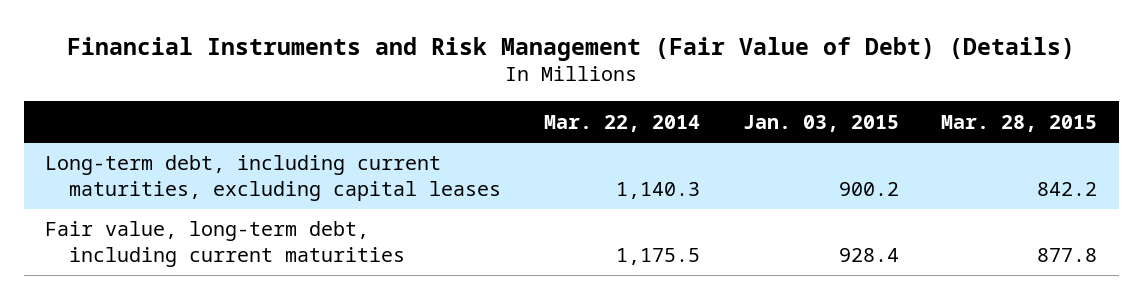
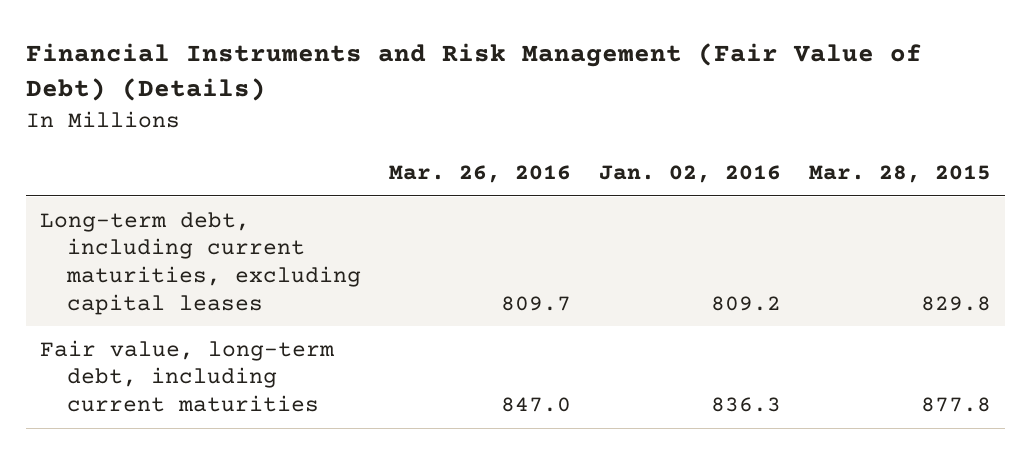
- | Mar. 22, 2014 | Jan. 03, 2015 | Mar. 28, 2015
+ | Mar. 26, 2016 | Jan. 02, 2016 | Mar. 28, 2015
- Long-term debt, including current maturities, excluding capital leases | 1,140.3 | 900.2 | 842.2
+ Long-term debt, including current maturities, excluding capital leases | 809.7 | 809.2 | 829.8

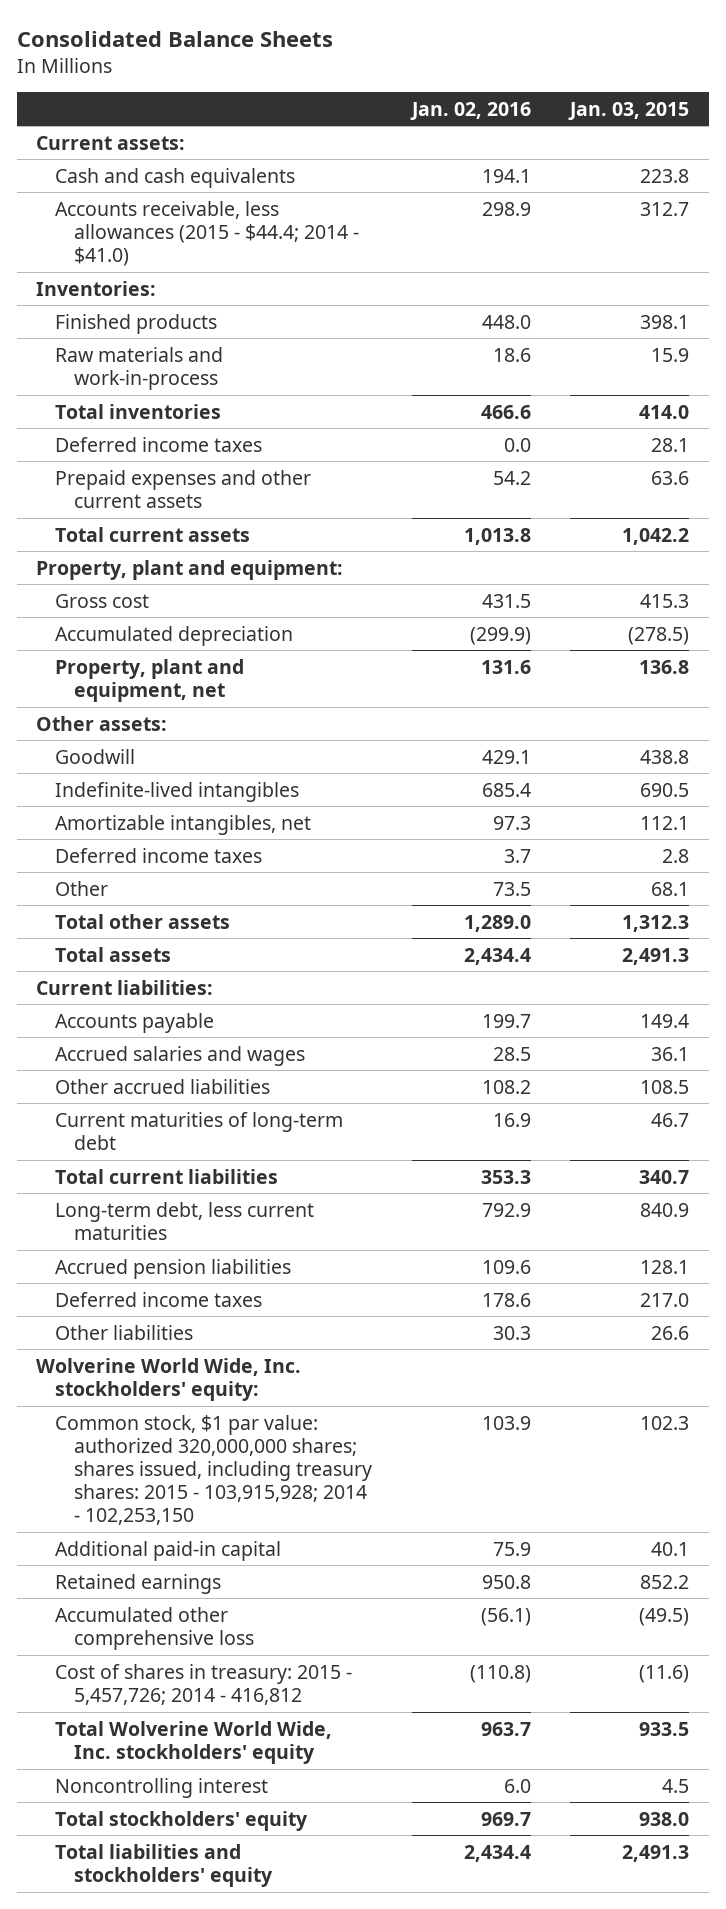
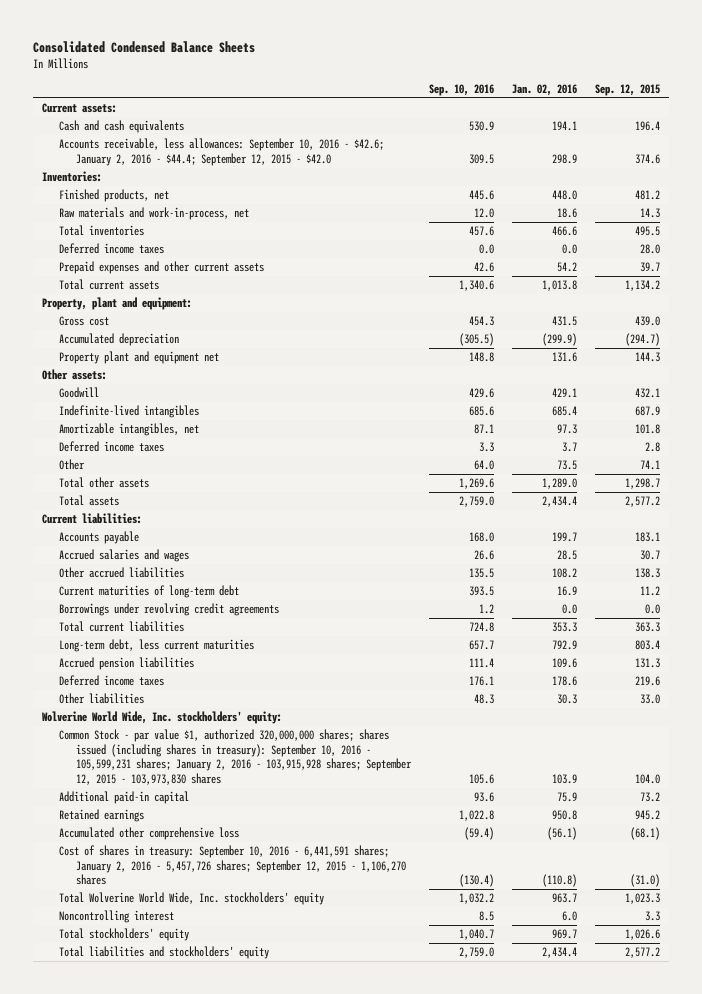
- Consolidated Balance Sheets
+ Consolidated Condensed Balance Sheets
- | Jan. 02, 2016 | Jan. 03, 2015
+ | Sep. 10, 2016 | Jan. 02, 2016 | Sep. 12, 2015
- Accounts receivable, less allowances (2015 - $44.4; 2014 - $41.0) | 298.9 | 312.7
+ Accounts receivable, less allowances: September 10, 2016 - $42.6; January 2, 2016 - $44.4; September 12, 2015 - $42.0 | 309.5 | 298.9 | 374.6
- Finished products | 448.0 | 398.1
- Raw materials and work-in-process | 18.6 | 15.9
+ Finished products, net | 445.6 | 448.0 | 481.2
+ Raw materials and work-in-process, net | 12.0 | 18.6 | 14.3
- Property, plant and equipment, net | 131.6 | 136.8
+ Property plant and equipment net | 148.8 | 131.6 | 144.3
+ Borrowings under revolving credit agreements | 1.2 | 0.0 | 0.0
- Common stock, $1 par value: authorized 320,000,000 shares; shares issued, including treasury shares: 2015 - 103,915,928; 2014 - 102,253,150 | 103.9 | 102.3
+ Common Stock - par value $1, authorized 320,000,000 shares; shares issued (including shares in treasury): September 10, 2016 - 105,599,231 shares; January 2, 2016 - 103,915,928 shares; September 12, 2015 - 103,973,830 shares | 105.6 | 103.9 | 104.0
- Cost of shares in treasury: 2015 - 5,457,726; 2014 - 416,812 | (110.8) | (11.6)
+ Cost of shares in treasury: September 10, 2016 - 6,441,591 shares; January 2, 2016 - 5,457,726 shares; September 12, 2015 - 1,106,270 shares | (130.4) | (110.8) | (31.0)

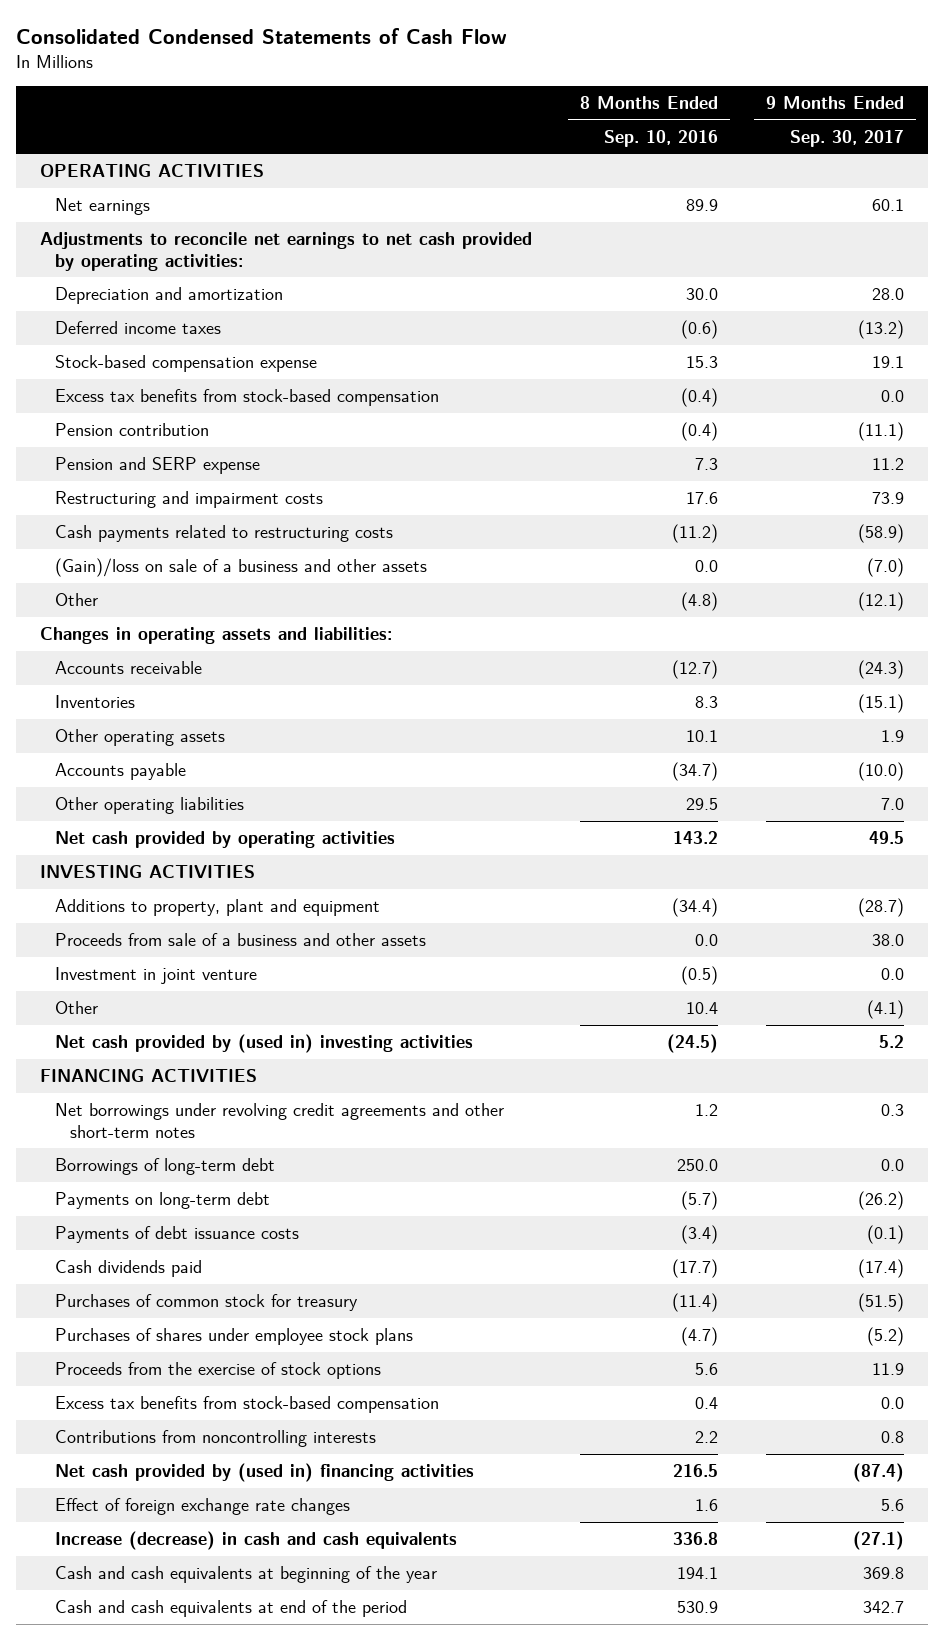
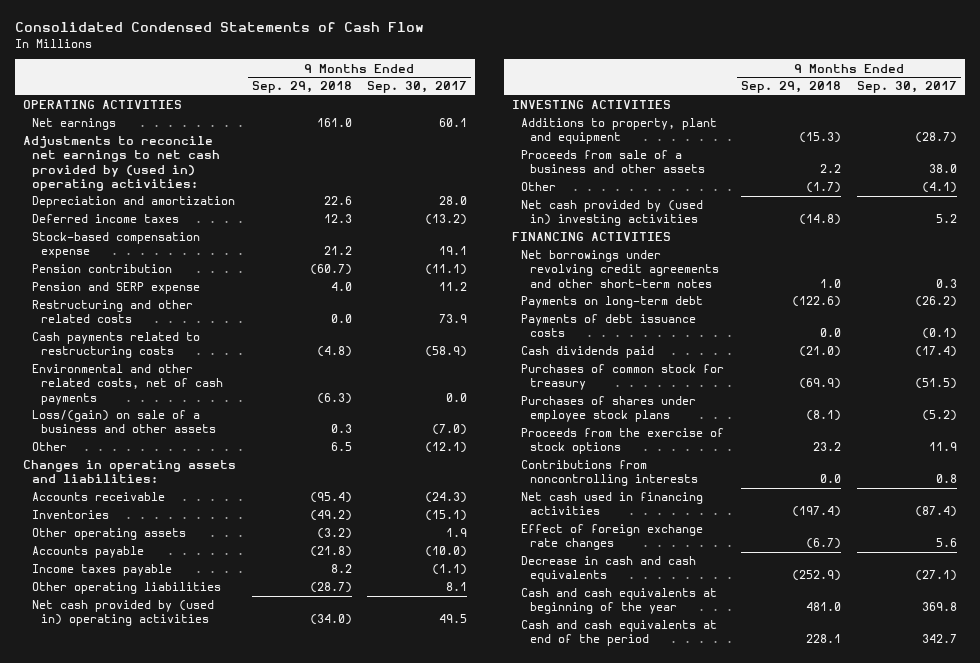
- | 8 Months Ended Sep. 10, 2016 | 9 Months Ended Sep. 30, 2017
+ | 9 Months Ended Sep. 29, 2018 | 9 Months Ended Sep. 30, 2017
- Adjustments to reconcile net earnings to net cash provided by operating activities:
+ Adjustments to reconcile net earnings to net cash provided by (used in) operating activities:
- Excess tax benefits from stock-based compensation | (0.4) | 0.0
- Restructuring and impairment costs | 17.6 | 73.9
+ Restructuring and other related costs | 0.0 | 73.9
- (Gain)/loss on sale of a business and other assets | 0.0 | (7.0)
+ Environmental and other related costs, net of cash payments | (6.3) | 0.0
+ Loss/(gain) on sale of a business and other assets | 0.3 | (7.0)
- Other operating liabilities | 29.5 | 7.0
- Net cash provided by operating activities | 143.2 | 49.5
+ Income taxes payable | 8.2 | (1.1)
+ Other operating liabilities | (28.7) | 8.1
+ Net cash provided by (used in) operating activities | (34.0) | 49.5
- Investment in joint venture | (0.5) | 0.0
- Borrowings of long-term debt | 250.0 | 0.0
- Excess tax benefits from stock-based compensation | 0.4 | 0.0
- Net cash provided by (used in) financing activities | 216.5 | (87.4)
+ Net cash used in financing activities | (197.4) | (87.4)
- Increase (decrease) in cash and cash equivalents | 336.8 | (27.1)
+ Decrease in cash and cash equivalents | (252.9) | (27.1)

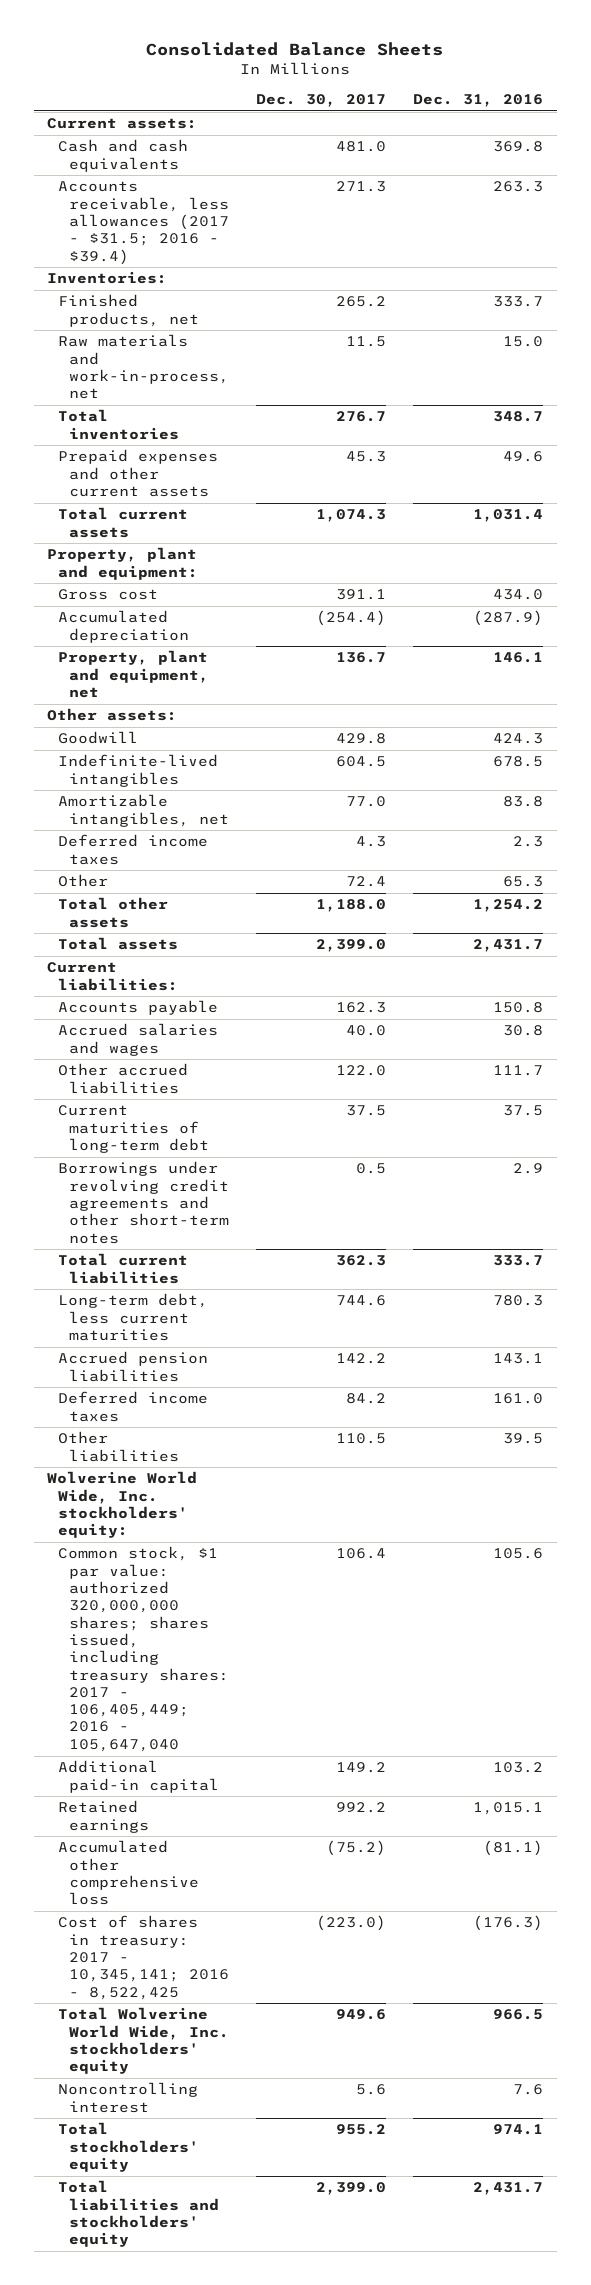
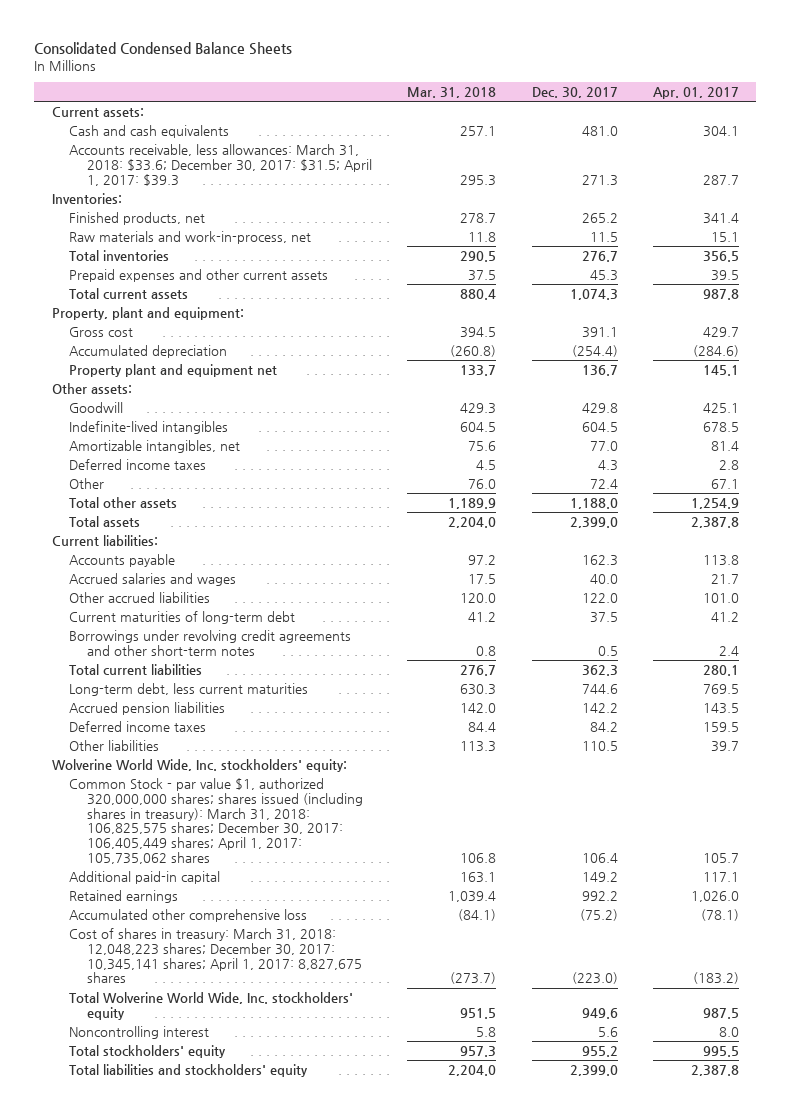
- Consolidated Balance Sheets
+ Consolidated Condensed Balance Sheets
- | Dec. 30, 2017 | Dec. 31, 2016
+ | Mar. 31, 2018 | Dec. 30, 2017 | Apr. 01, 2017
- Accounts receivable, less allowances (2017 - $31.5; 2016 - $39.4) | 271.3 | 263.3
+ Accounts receivable, less allowances: March 31, 2018: $33.6; December 30, 2017: $31.5; April 1, 2017: $39.3 | 295.3 | 271.3 | 287.7
- Property, plant and equipment, net | 136.7 | 146.1
+ Property plant and equipment net | 133.7 | 136.7 | 145.1
- Common stock, $1 par value: authorized 320,000,000 shares; shares issued, including treasury shares: 2017 - 106,405,449; 2016 - 105,647,040 | 106.4 | 105.6
+ Common Stock - par value $1, authorized 320,000,000 shares; shares issued (including shares in treasury): March 31, 2018: 106,825,575 shares; December 30, 2017: 106,405,449 shares; April 1, 2017: 105,735,062 shares | 106.8 | 106.4 | 105.7
- Cost of shares in treasury: 2017 - 10,345,141; 2016 - 8,522,425 | (223.0) | (176.3)
+ Cost of shares in treasury: March 31, 2018: 12,048,223 shares; December 30, 2017: 10,345,141 shares; April 1, 2017: 8,827,675 shares | (273.7) | (223.0) | (183.2)

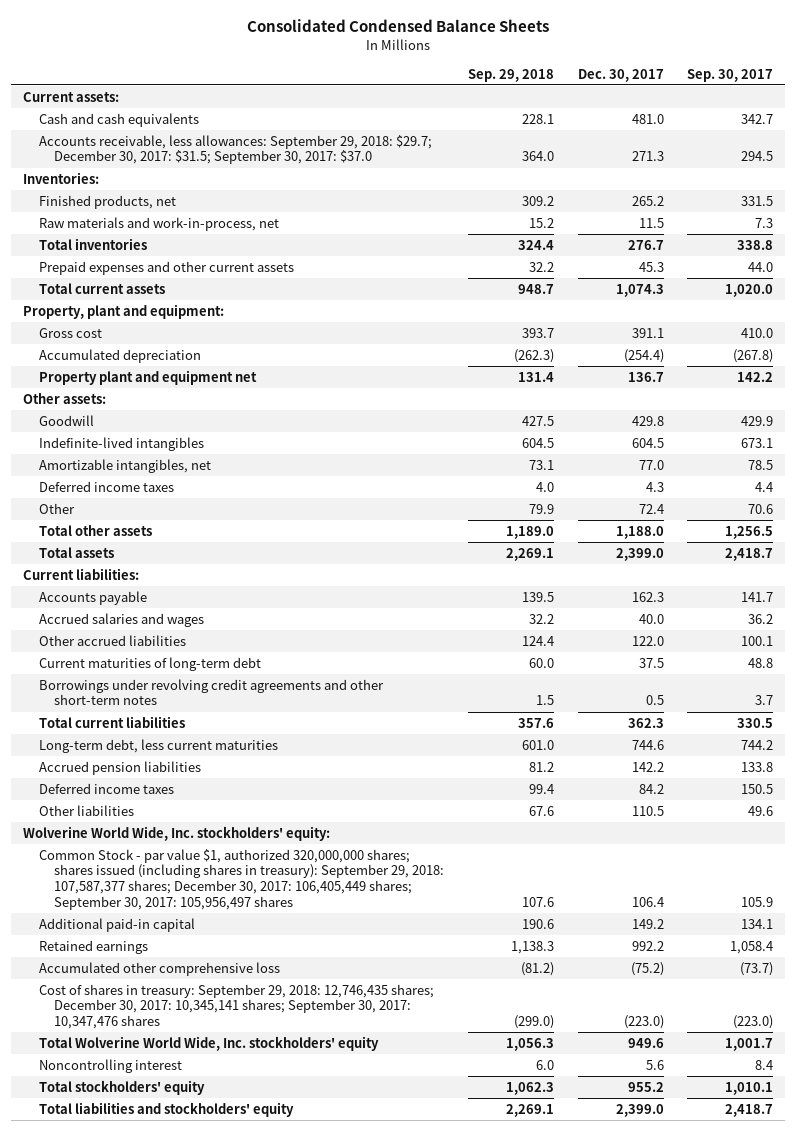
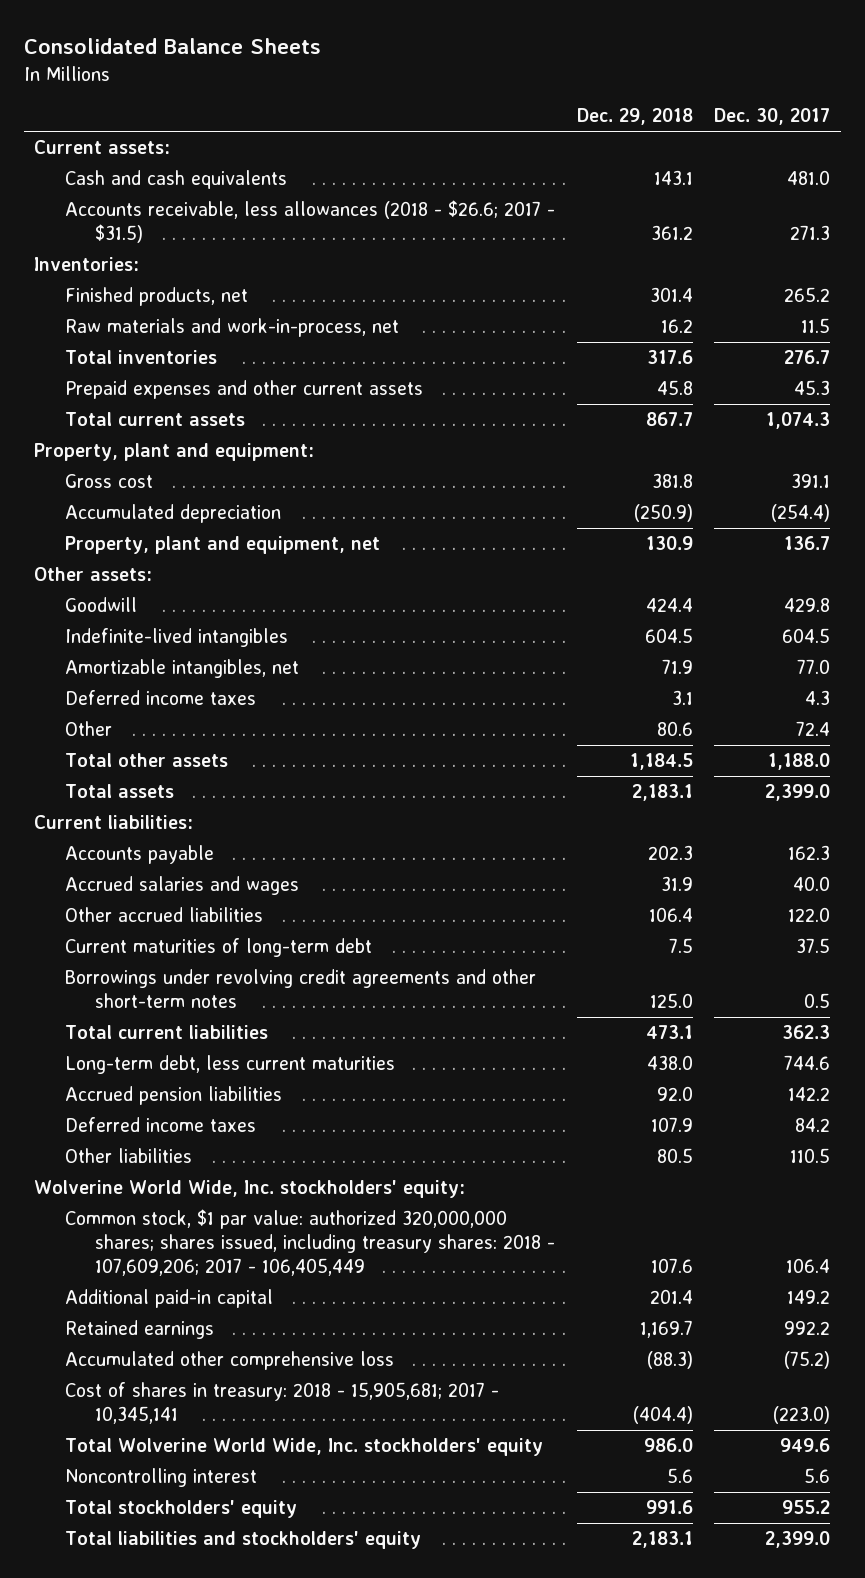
- Consolidated Condensed Balance Sheets
+ Consolidated Balance Sheets
- | Sep. 29, 2018 | Dec. 30, 2017 | Sep. 30, 2017
+ | Dec. 29, 2018 | Dec. 30, 2017
- Accounts receivable, less allowances: September 29, 2018: $29.7; December 30, 2017: $31.5; September 30, 2017: $37.0 | 364.0 | 271.3 | 294.5
+ Accounts receivable, less allowances (2018 - $26.6; 2017 - $31.5) | 361.2 | 271.3
- Property plant and equipment net | 131.4 | 136.7 | 142.2
+ Property, plant and equipment, net | 130.9 | 136.7
- Common Stock - par value $1, authorized 320,000,000 shares; shares issued (including shares in treasury): September 29, 2018: 107,587,377 shares; December 30, 2017: 106,405,449 shares; September 30, 2017: 105,956,497 shares | 107.6 | 106.4 | 105.9
+ Common stock, $1 par value: authorized 320,000,000 shares; shares issued, including treasury shares: 2018 - 107,609,206; 2017 - 106,405,449 | 107.6 | 106.4
- Cost of shares in treasury: September 29, 2018: 12,746,435 shares; December 30, 2017: 10,345,141 shares; September 30, 2017: 10,347,476 shares | (299.0) | (223.0) | (223.0)
+ Cost of shares in treasury: 2018 - 15,905,681; 2017 - 10,345,141 | (404.4) | (223.0)

